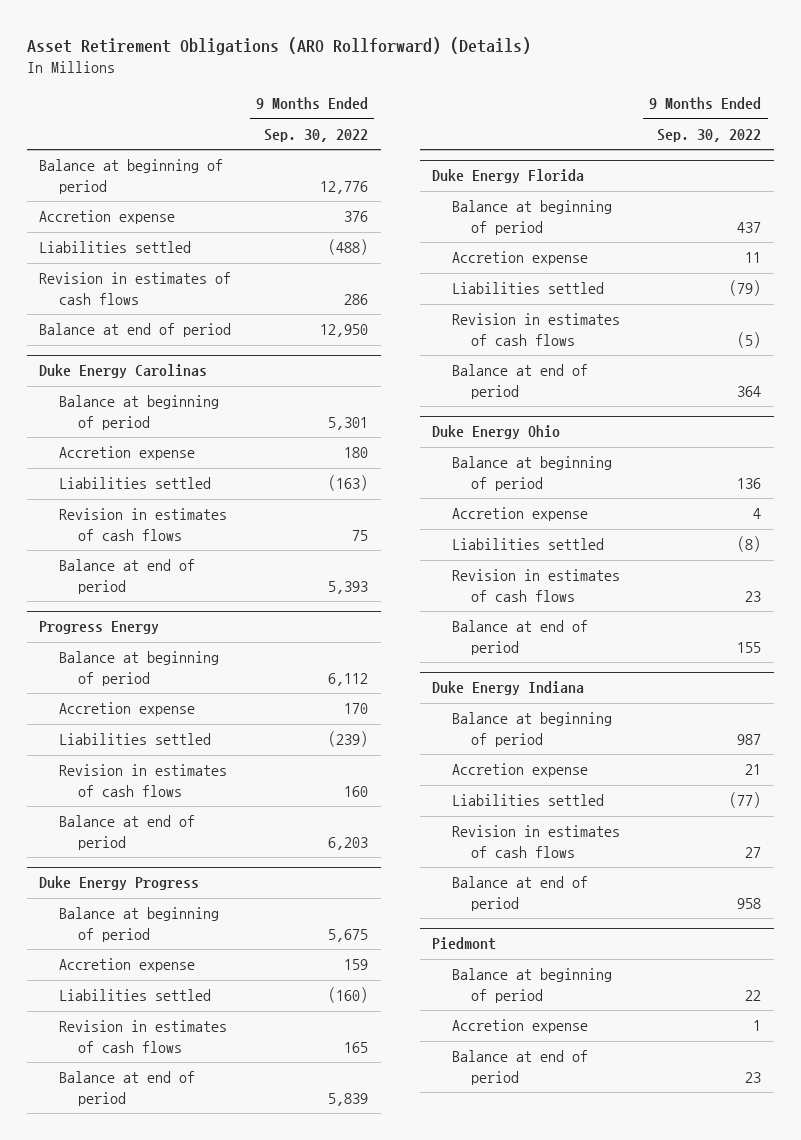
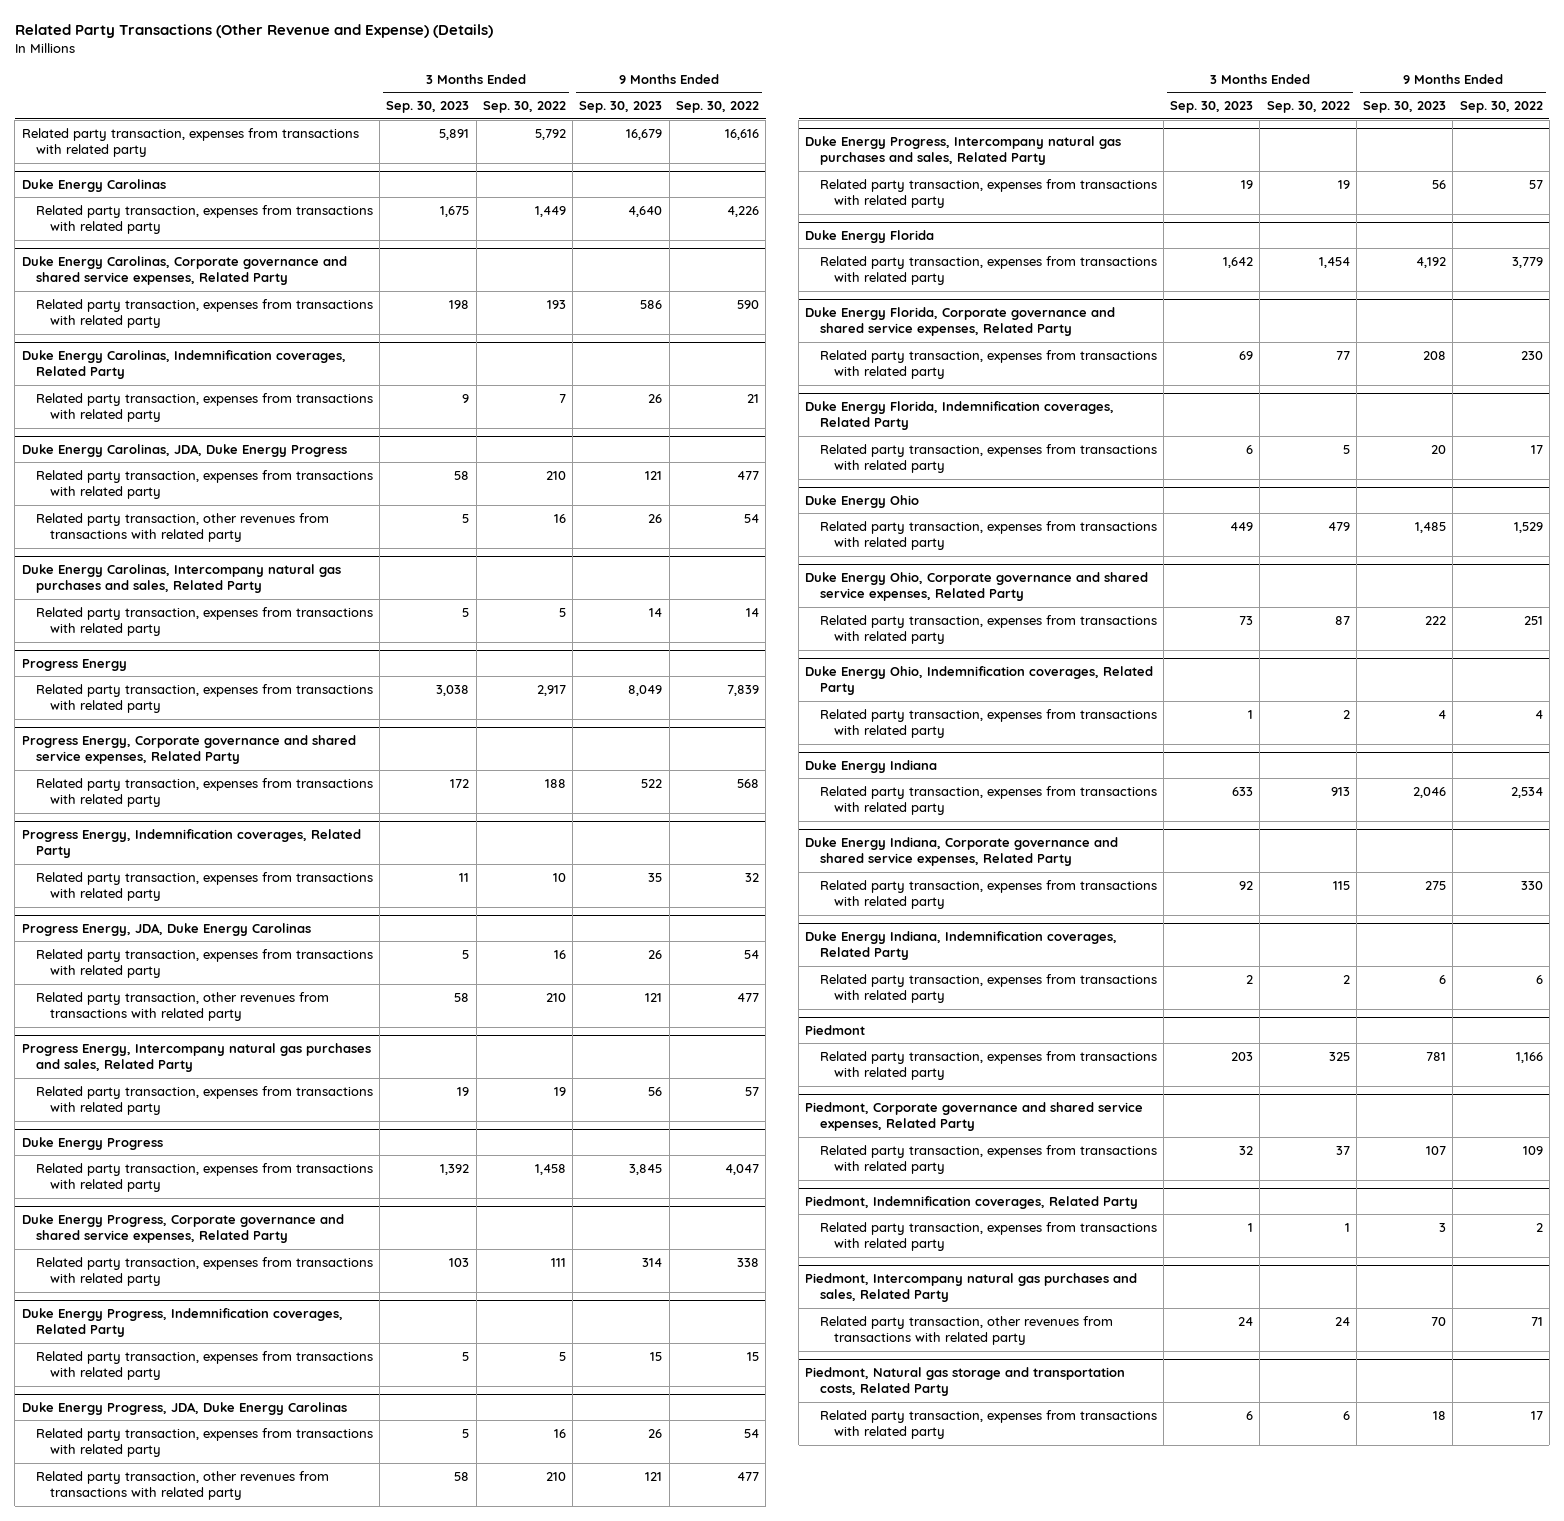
- Asset Retirement Obligations (ARO Rollforward) (Details)
+ Related Party Transactions (Other Revenue and Expense) (Details)
- | 9 Months Ended Sep. 30, 2022
+ | 3 Months Ended Sep. 30, 2023 | 3 Months Ended Sep. 30, 2022 | 9 Months Ended Sep. 30, 2023 | 9 Months Ended Sep. 30, 2022
- Balance at beginning of period | 12,776
- Accretion expense | 376
- Liabilities settled | (488)
- Revision in estimates of cash flows | 286
- Balance at end of period | 12,950
+ Related party transaction, expenses from transactions with related party | 5,891 | 5,792 | 16,679 | 16,616
@ Duke Energy Carolinas
- Balance at beginning of period | 5,301
- Accretion expense | 180
- Liabilities settled | (163)
- Revision in estimates of cash flows | 75
- Balance at end of period | 5,393
+ Related party transaction, expenses from transactions with related party | 1,675 | 1,449 | 4,640 | 4,226
+ Duke Energy Carolinas, Corporate governance and shared service expenses, Related Party
+ Related party transaction, expenses from transactions with related party | 198 | 193 | 586 | 590
+ Duke Energy Carolinas, Indemnification coverages, Related Party
+ Related party transaction, expenses from transactions with related party | 9 | 7 | 26 | 21
+ Duke Energy Carolinas, JDA, Duke Energy Progress
+ Related party transaction, expenses from transactions with related party | 58 | 210 | 121 | 477
+ Related party transaction, other revenues from transactions with related party | 5 | 16 | 26 | 54
+ Duke Energy Carolinas, Intercompany natural gas purchases and sales, Related Party
+ Related party transaction, expenses from transactions with related party | 5 | 5 | 14 | 14
@ Progress Energy
- Balance at beginning of period | 6,112
- Accretion expense | 170
- Liabilities settled | (239)
- Revision in estimates of cash flows | 160
- Balance at end of period | 6,203
+ Related party transaction, expenses from transactions with related party | 3,038 | 2,917 | 8,049 | 7,839
+ Progress Energy, Corporate governance and shared service expenses, Related Party
+ Related party transaction, expenses from transactions with related party | 172 | 188 | 522 | 568
+ Progress Energy, Indemnification coverages, Related Party
+ Related party transaction, expenses from transactions with related party | 11 | 10 | 35 | 32
+ Progress Energy, JDA, Duke Energy Carolinas
+ Related party transaction, expenses from transactions with related party | 5 | 16 | 26 | 54
+ Related party transaction, other revenues from transactions with related party | 58 | 210 | 121 | 477
+ Progress Energy, Intercompany natural gas purchases and sales, Related Party
+ Related party transaction, expenses from transactions with related party | 19 | 19 | 56 | 57
@ Duke Energy Progress
- Balance at beginning of period | 5,675
- Accretion expense | 159
- Liabilities settled | (160)
- Revision in estimates of cash flows | 165
- Balance at end of period | 5,839
+ Related party transaction, expenses from transactions with related party | 1,392 | 1,458 | 3,845 | 4,047
+ Duke Energy Progress, Corporate governance and shared service expenses, Related Party
+ Related party transaction, expenses from transactions with related party | 103 | 111 | 314 | 338
+ Duke Energy Progress, Indemnification coverages, Related Party
+ Related party transaction, expenses from transactions with related party | 5 | 5 | 15 | 15
+ Duke Energy Progress, JDA, Duke Energy Carolinas
+ Related party transaction, expenses from transactions with related party | 5 | 16 | 26 | 54
+ Related party transaction, other revenues from transactions with related party | 58 | 210 | 121 | 477
+ Duke Energy Progress, Intercompany natural gas purchases and sales, Related Party
+ Related party transaction, expenses from transactions with related party | 19 | 19 | 56 | 57
@ Duke Energy Florida
- Balance at beginning of period | 437
- Accretion expense | 11
- Liabilities settled | (79)
- Revision in estimates of cash flows | (5)
- Balance at end of period | 364
+ Related party transaction, expenses from transactions with related party | 1,642 | 1,454 | 4,192 | 3,779
+ Duke Energy Florida, Corporate governance and shared service expenses, Related Party
+ Related party transaction, expenses from transactions with related party | 69 | 77 | 208 | 230
+ Duke Energy Florida, Indemnification coverages, Related Party
+ Related party transaction, expenses from transactions with related party | 6 | 5 | 20 | 17
@ Duke Energy Ohio
- Balance at beginning of period | 136
- Accretion expense | 4
- Liabilities settled | (8)
- Revision in estimates of cash flows | 23
- Balance at end of period | 155
+ Related party transaction, expenses from transactions with related party | 449 | 479 | 1,485 | 1,529
+ Duke Energy Ohio, Corporate governance and shared service expenses, Related Party
+ Related party transaction, expenses from transactions with related party | 73 | 87 | 222 | 251
+ Duke Energy Ohio, Indemnification coverages, Related Party
+ Related party transaction, expenses from transactions with related party | 1 | 2 | 4 | 4
@ Duke Energy Indiana
- Balance at beginning of period | 987
- Accretion expense | 21
- Liabilities settled | (77)
- Revision in estimates of cash flows | 27
- Balance at end of period | 958
+ Related party transaction, expenses from transactions with related party | 633 | 913 | 2,046 | 2,534
+ Duke Energy Indiana, Corporate governance and shared service expenses, Related Party
+ Related party transaction, expenses from transactions with related party | 92 | 115 | 275 | 330
+ Duke Energy Indiana, Indemnification coverages, Related Party
+ Related party transaction, expenses from transactions with related party | 2 | 2 | 6 | 6
@ Piedmont
- Balance at beginning of period | 22
- Accretion expense | 1
- Balance at end of period | 23
+ Related party transaction, expenses from transactions with related party | 203 | 325 | 781 | 1,166
+ Piedmont, Corporate governance and shared service expenses, Related Party
+ Related party transaction, expenses from transactions with related party | 32 | 37 | 107 | 109
+ Piedmont, Indemnification coverages, Related Party
+ Related party transaction, expenses from transactions with related party | 1 | 1 | 3 | 2
+ Piedmont, Intercompany natural gas purchases and sales, Related Party
+ Related party transaction, other revenues from transactions with related party | 24 | 24 | 70 | 71
+ Piedmont, Natural gas storage and transportation costs, Related Party
+ Related party transaction, expenses from transactions with related party | 6 | 6 | 18 | 17

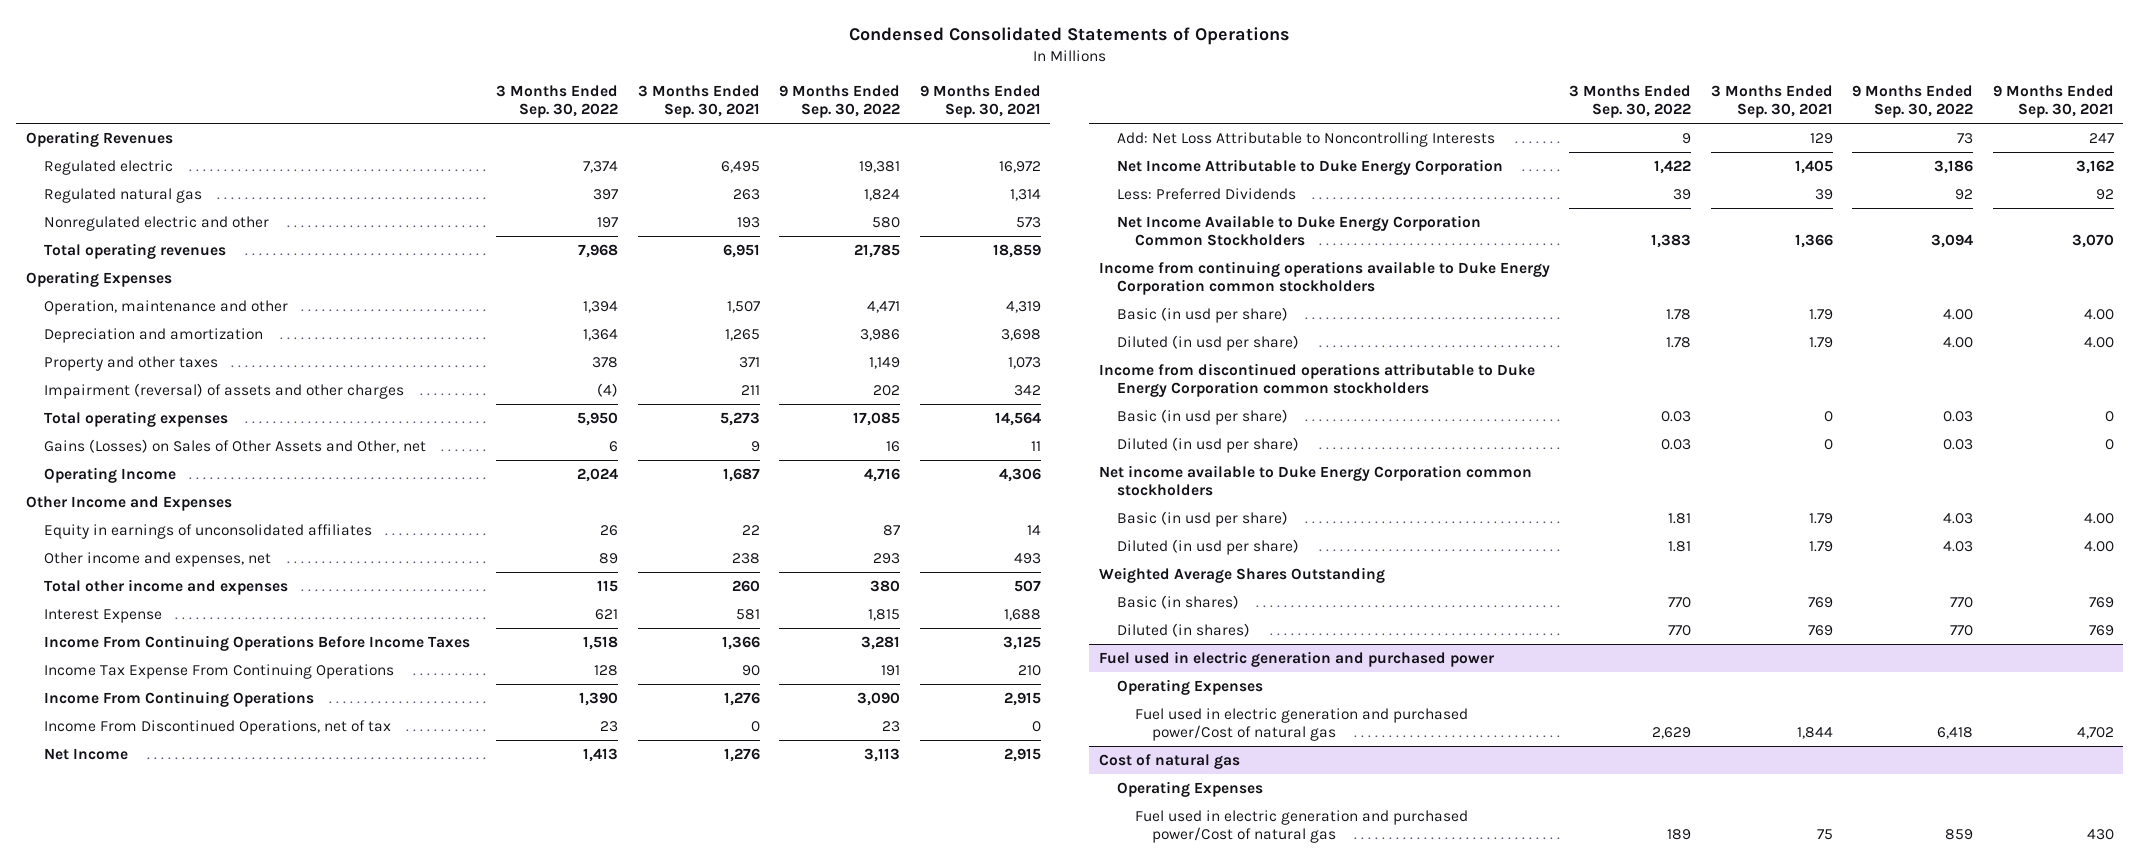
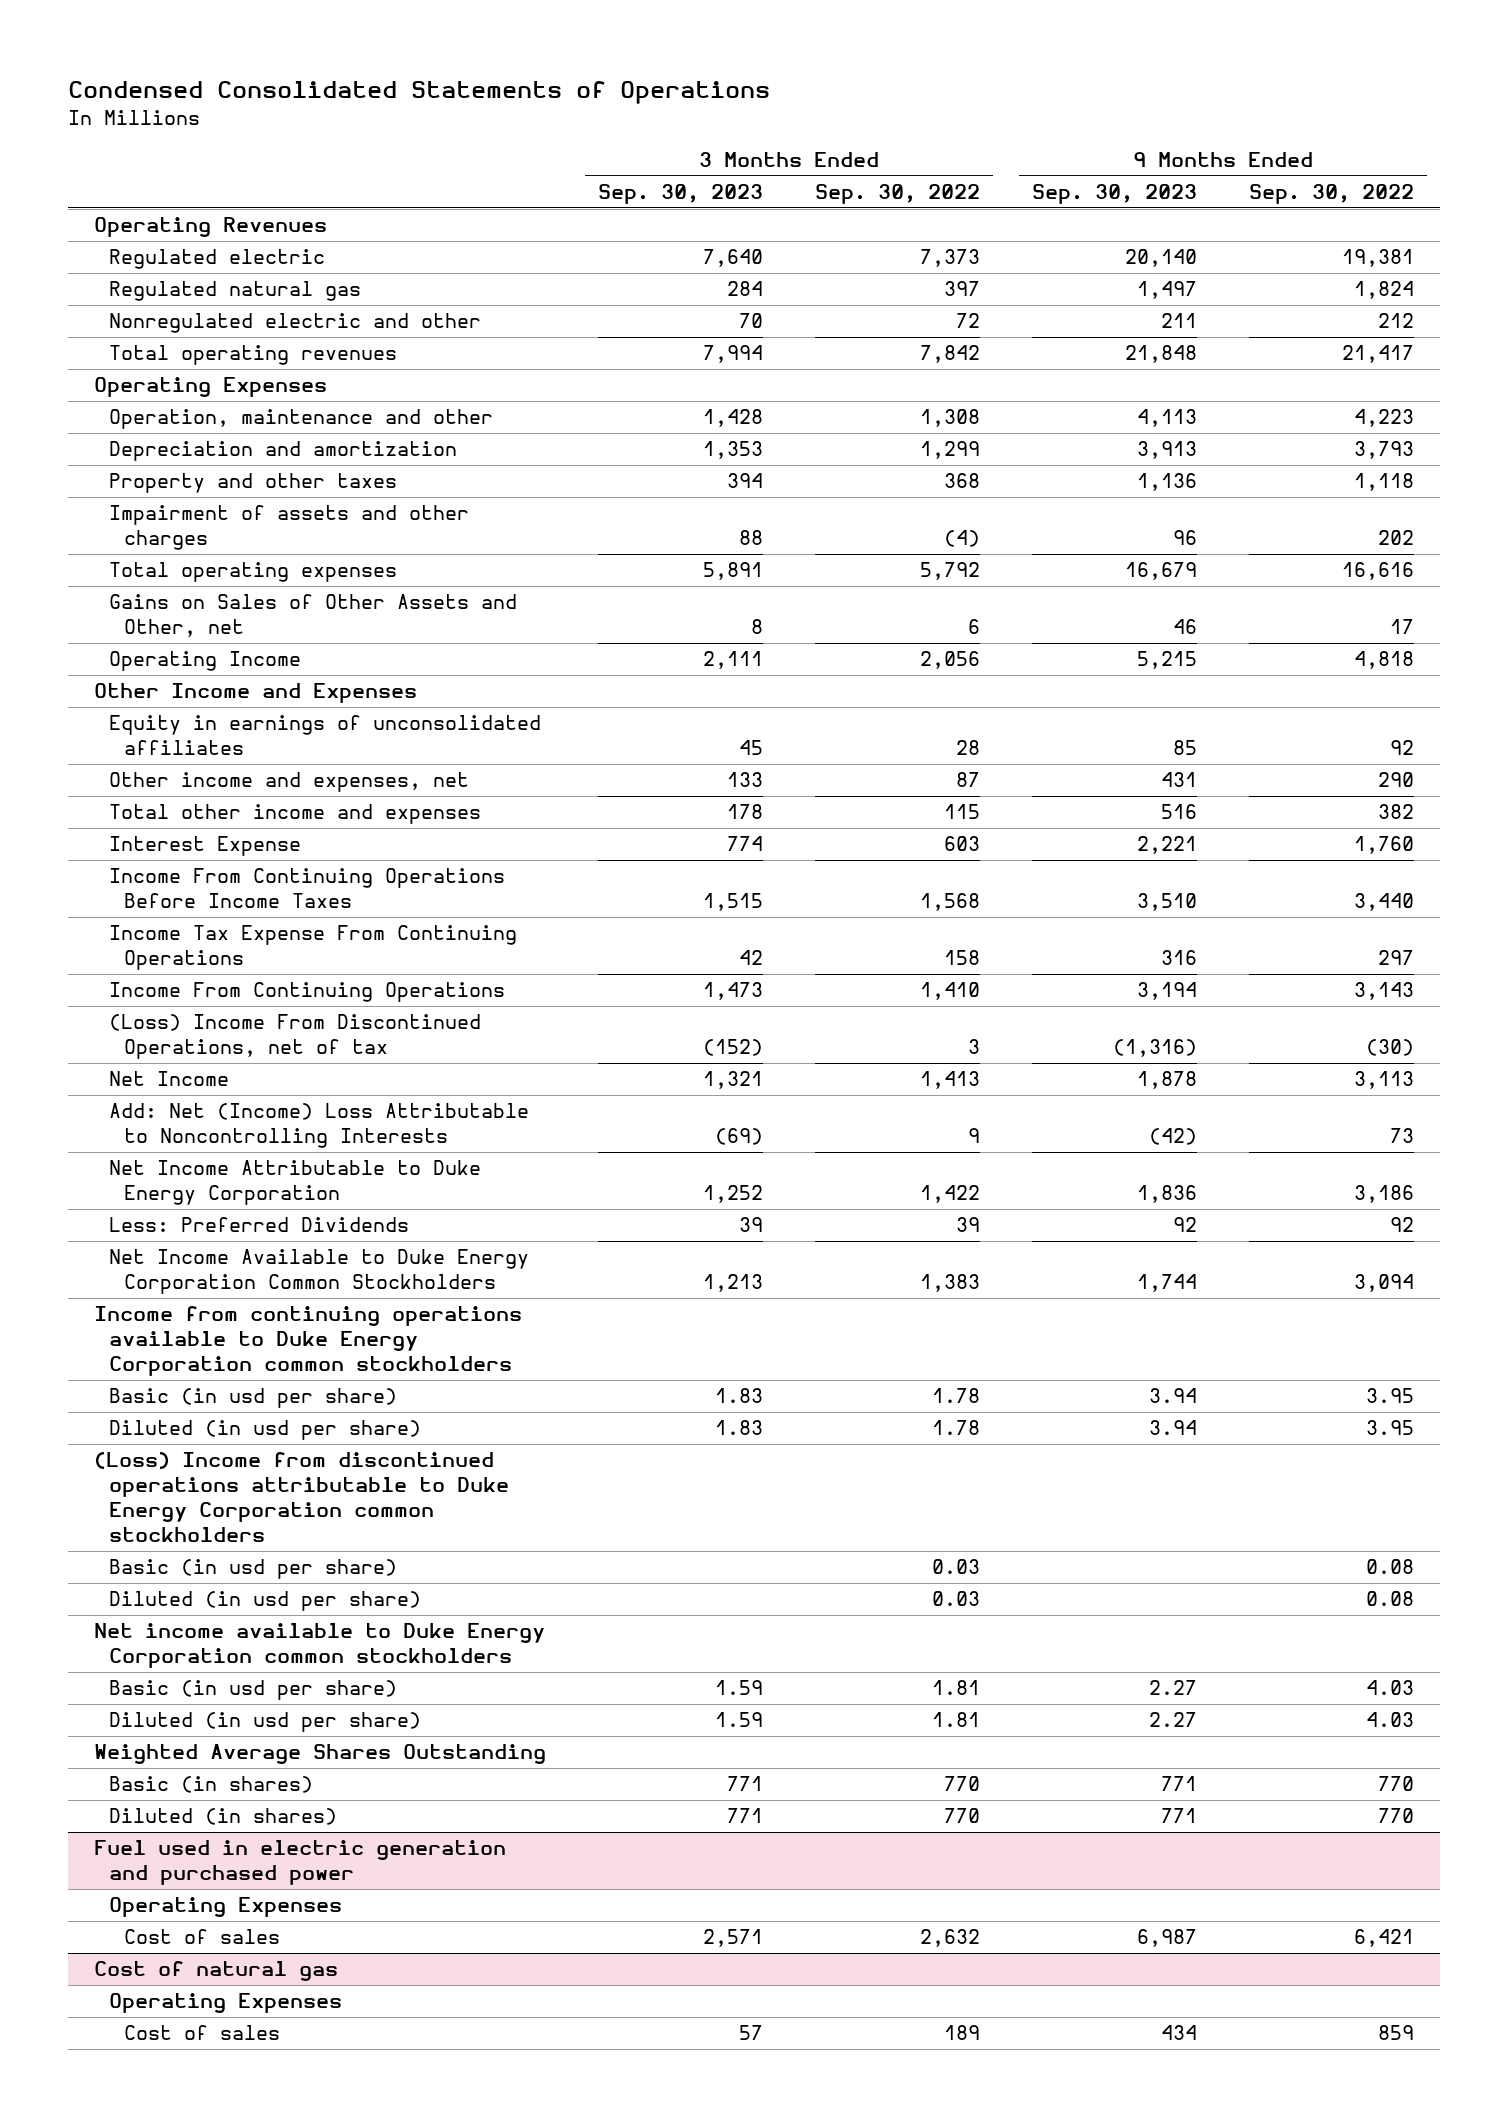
- | 3 Months Ended Sep. 30, 2022 | 3 Months Ended Sep. 30, 2021 | 9 Months Ended Sep. 30, 2022 | 9 Months Ended Sep. 30, 2021
+ | 3 Months Ended Sep. 30, 2023 | 3 Months Ended Sep. 30, 2022 | 9 Months Ended Sep. 30, 2023 | 9 Months Ended Sep. 30, 2022
- Regulated electric | 7,374 | 6,495 | 19,381 | 16,972
+ Regulated electric | 7,640 | 7,373 | 20,140 | 19,381
- Nonregulated electric and other | 197 | 193 | 580 | 573
- Total operating revenues | 7,968 | 6,951 | 21,785 | 18,859
+ Nonregulated electric and other | 70 | 72 | 211 | 212
+ Total operating revenues | 7,994 | 7,842 | 21,848 | 21,417
- Operation, maintenance and other | 1,394 | 1,507 | 4,471 | 4,319
- Depreciation and amortization | 1,364 | 1,265 | 3,986 | 3,698
- Property and other taxes | 378 | 371 | 1,149 | 1,073
- Impairment (reversal) of assets and other charges | (4) | 211 | 202 | 342
- Total operating expenses | 5,950 | 5,273 | 17,085 | 14,564
- Gains (Losses) on Sales of Other Assets and Other, net | 6 | 9 | 16 | 11
- Operating Income | 2,024 | 1,687 | 4,716 | 4,306
+ Operation, maintenance and other | 1,428 | 1,308 | 4,113 | 4,223
+ Depreciation and amortization | 1,353 | 1,299 | 3,913 | 3,793
+ Property and other taxes | 394 | 368 | 1,136 | 1,118
+ Impairment of assets and other charges | 88 | (4) | 96 | 202
+ Total operating expenses | 5,891 | 5,792 | 16,679 | 16,616
+ Gains on Sales of Other Assets and Other, net | 8 | 6 | 46 | 17
+ Operating Income | 2,111 | 2,056 | 5,215 | 4,818
- Equity in earnings of unconsolidated affiliates | 26 | 22 | 87 | 14
- Other income and expenses, net | 89 | 238 | 293 | 493
- Total other income and expenses | 115 | 260 | 380 | 507
- Interest Expense | 621 | 581 | 1,815 | 1,688
- Income From Continuing Operations Before Income Taxes | 1,518 | 1,366 | 3,281 | 3,125
- Income Tax Expense From Continuing Operations | 128 | 90 | 191 | 210
- Income From Continuing Operations | 1,390 | 1,276 | 3,090 | 2,915
- Income From Discontinued Operations, net of tax | 23 | 0 | 23 | 0
+ Equity in earnings of unconsolidated affiliates | 45 | 28 | 85 | 92
+ Other income and expenses, net | 133 | 87 | 431 | 290
+ Total other income and expenses | 178 | 115 | 516 | 382
+ Interest Expense | 774 | 603 | 2,221 | 1,760
+ Income From Continuing Operations Before Income Taxes | 1,515 | 1,568 | 3,510 | 3,440
+ Income Tax Expense From Continuing Operations | 42 | 158 | 316 | 297
+ Income From Continuing Operations | 1,473 | 1,410 | 3,194 | 3,143
+ (Loss) Income From Discontinued Operations, net of tax | (152) | 3 | (1,316) | (30)
- Add: Net Loss Attributable to Noncontrolling Interests | 9 | 129 | 73 | 247
+ Add: Net (Income) Loss Attributable to Noncontrolling Interests | (69) | 9 | (42) | 73
- Basic (in usd per share) | 1.78 | 1.79 | 4.00 | 4.00
- Diluted (in usd per share) | 1.78 | 1.79 | 4.00 | 4.00
- Income from discontinued operations attributable to Duke Energy Corporation common stockholders
- Basic (in usd per share) | 0.03 | 0 | 0.03 | 0
- Diluted (in usd per share) | 0.03 | 0 | 0.03 | 0
+ Basic (in usd per share) | 1.83 | 1.78 | 3.94 | 3.95
+ Diluted (in usd per share) | 1.83 | 1.78 | 3.94 | 3.95
+ (Loss) Income from discontinued operations attributable to Duke Energy Corporation common stockholders
+ Basic (in usd per share) | | 0.03 | | 0.08
+ Diluted (in usd per share) | | 0.03 | | 0.08
@ Fuel used in electric generation and purchased power
- Fuel used in electric generation and purchased power/Cost of natural gas | 2,629 | 1,844 | 6,418 | 4,702
+ Cost of sales | 2,571 | 2,632 | 6,987 | 6,421
@ Cost of natural gas
- Fuel used in electric generation and purchased power/Cost of natural gas | 189 | 75 | 859 | 430
+ Cost of sales | 57 | 189 | 434 | 859

